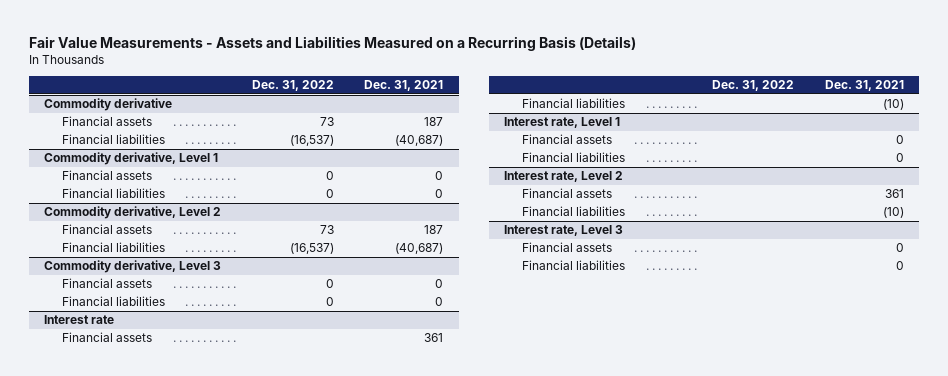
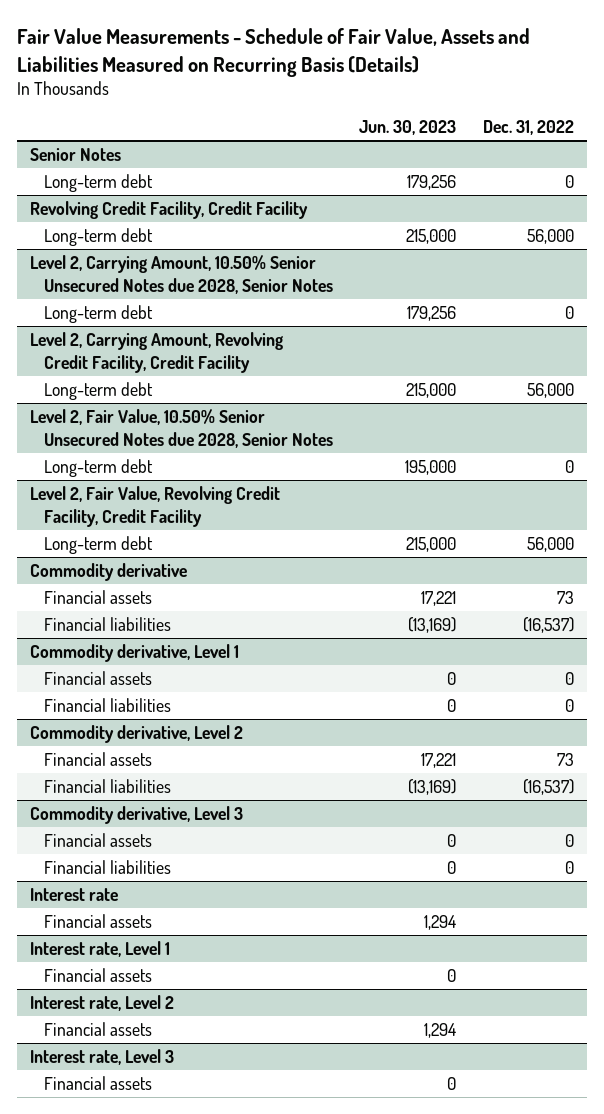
- Fair Value Measurements - Assets and Liabilities Measured on a Recurring Basis (Details)
+ Fair Value Measurements - Schedule of Fair Value, Assets and Liabilities Measured on Recurring Basis (Details)
- | Dec. 31, 2022 | Dec. 31, 2021
+ | Jun. 30, 2023 | Dec. 31, 2022
+ Senior Notes
+ Long-term debt | 179,256 | 0
+ Revolving Credit Facility, Credit Facility
+ Long-term debt | 215,000 | 56,000
+ Level 2, Carrying Amount, 10.50% Senior Unsecured Notes due 2028, Senior Notes
+ Long-term debt | 179,256 | 0
+ Level 2, Carrying Amount, Revolving Credit Facility, Credit Facility
+ Long-term debt | 215,000 | 56,000
+ Level 2, Fair Value, 10.50% Senior Unsecured Notes due 2028, Senior Notes
+ Long-term debt | 195,000 | 0
+ Level 2, Fair Value, Revolving Credit Facility, Credit Facility
+ Long-term debt | 215,000 | 56,000
@ Interest rate
- Financial liabilities | | (10)
@ Interest rate, Level 1
- Financial liabilities | | 0
@ Interest rate, Level 2
- Financial liabilities | | (10)
@ Interest rate, Level 3
- Financial liabilities | | 0

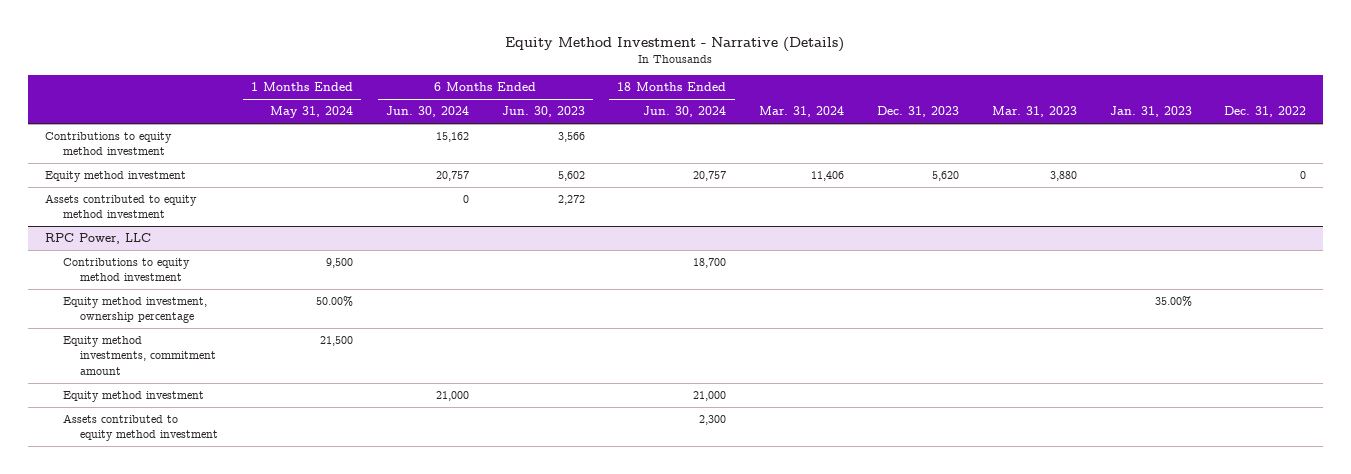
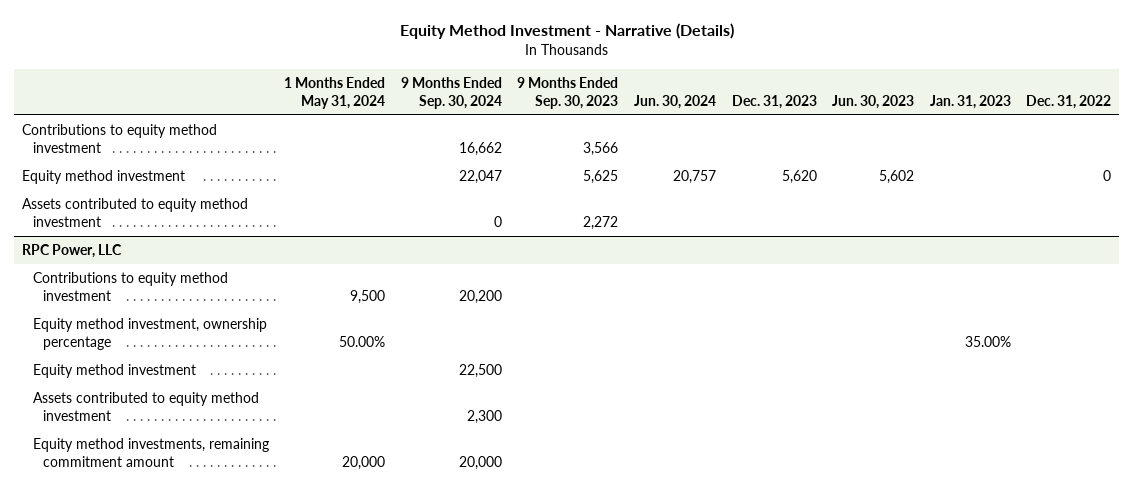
- | 1 Months Ended May 31, 2024 | 6 Months Ended Jun. 30, 2024 | 6 Months Ended Jun. 30, 2023 | 18 Months Ended Jun. 30, 2024 | Mar. 31, 2024 | Dec. 31, 2023 | Mar. 31, 2023 | Jan. 31, 2023 | Dec. 31, 2022
+ | 1 Months Ended May 31, 2024 | 9 Months Ended Sep. 30, 2024 | 9 Months Ended Sep. 30, 2023 | Jun. 30, 2024 | Dec. 31, 2023 | Jun. 30, 2023 | Jan. 31, 2023 | Dec. 31, 2022
@ RPC Power, LLC
- Equity method investments, commitment amount | 21,500 | | | | | | | |
+ Equity method investments, remaining commitment amount | 20,000 | 20,000 | | | | | |

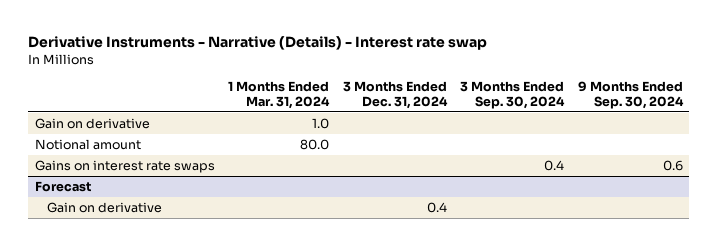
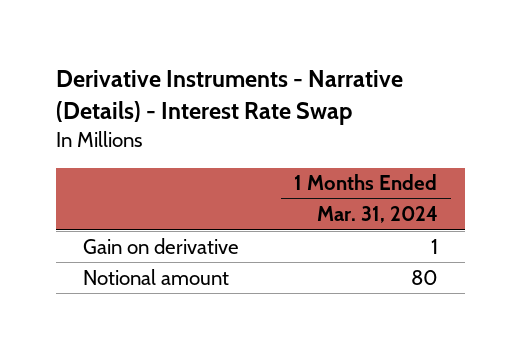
- Derivative Instruments - Narrative (Details) - Interest rate swap
+ Derivative Instruments - Narrative (Details) - Interest Rate Swap
- | 1 Months Ended Mar. 31, 2024 | 3 Months Ended Dec. 31, 2024 | 3 Months Ended Sep. 30, 2024 | 9 Months Ended Sep. 30, 2024
+ | 1 Months Ended Mar. 31, 2024
- Gain on derivative | 1.0 | | |
- Notional amount | 80.0 | | |
- Gains on interest rate swaps | | | 0.4 | 0.6
- Forecast
- Gain on derivative | | 0.4 | |
+ Gain on derivative | 1
+ Notional amount | 80

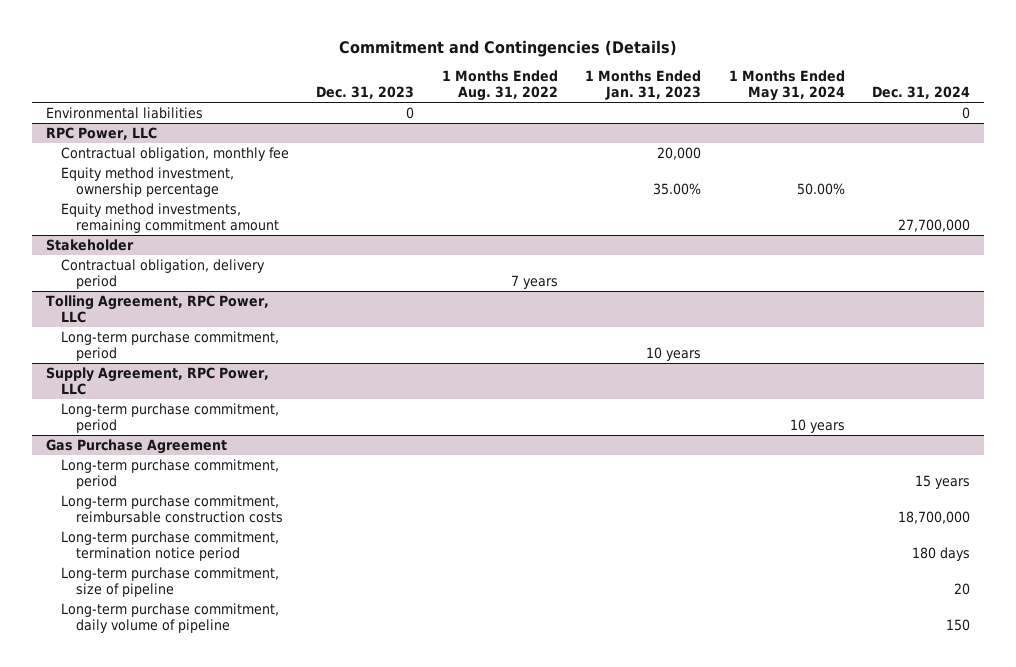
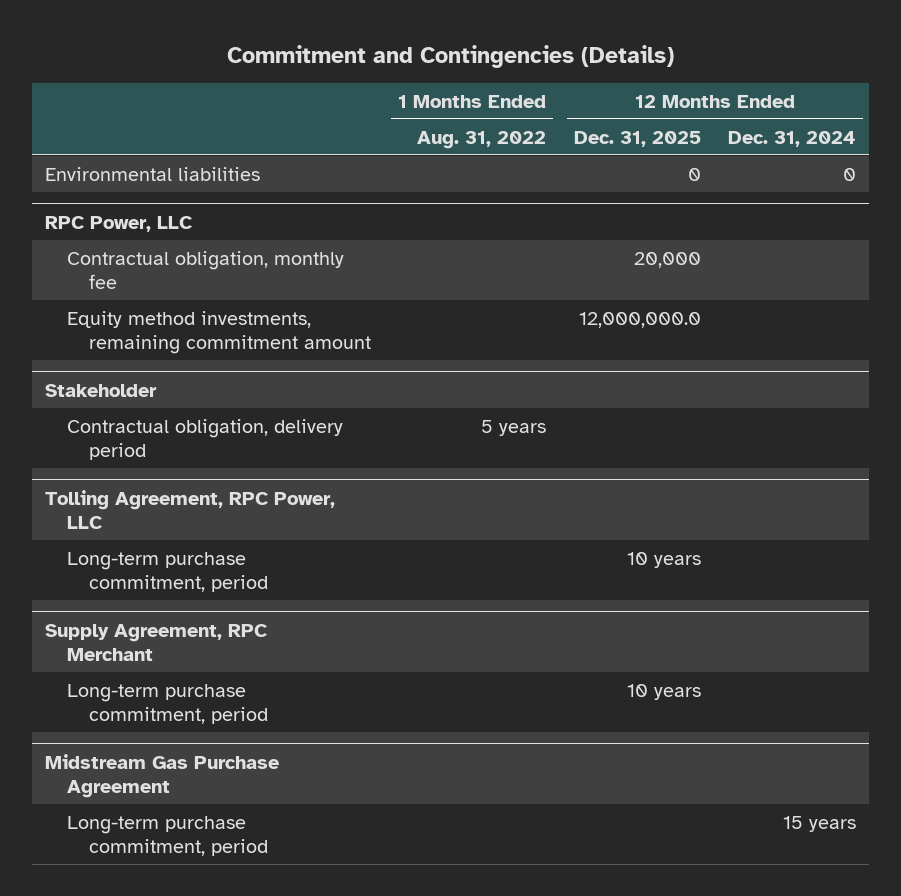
- | Dec. 31, 2023 | 1 Months Ended Aug. 31, 2022 | 1 Months Ended Jan. 31, 2023 | 1 Months Ended May 31, 2024 | Dec. 31, 2024
+ | 1 Months Ended Aug. 31, 2022 | 12 Months Ended Dec. 31, 2025 | 12 Months Ended Dec. 31, 2024
@ RPC Power, LLC
- Equity method investment, ownership percentage | | | 35.00% | 50.00% |
@ Stakeholder
- Contractual obligation, delivery period | | 7 years | | |
+ Contractual obligation, delivery period | 5 years | |
- Supply Agreement, RPC Power, LLC
+ Supply Agreement, RPC Merchant
- Gas Purchase Agreement
- Long-term purchase commitment, period | | | | | 15 years
- Long-term purchase commitment, reimbursable construction costs | | | | | 18,700,000
- Long-term purchase commitment, termination notice period | | | | | 180 days
- Long-term purchase commitment, size of pipeline | | | | | 20
- Long-term purchase commitment, daily volume of pipeline | | | | | 150
+ Midstream Gas Purchase Agreement
+ Long-term purchase commitment, period | | | 15 years

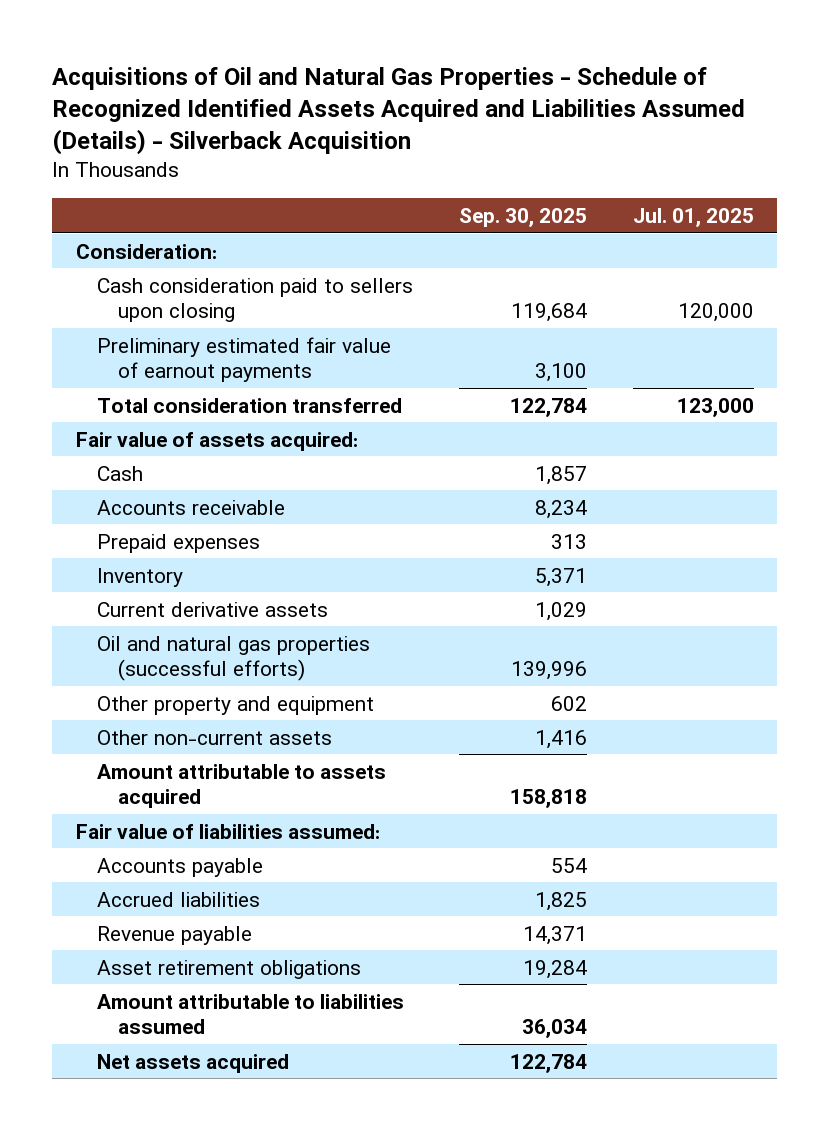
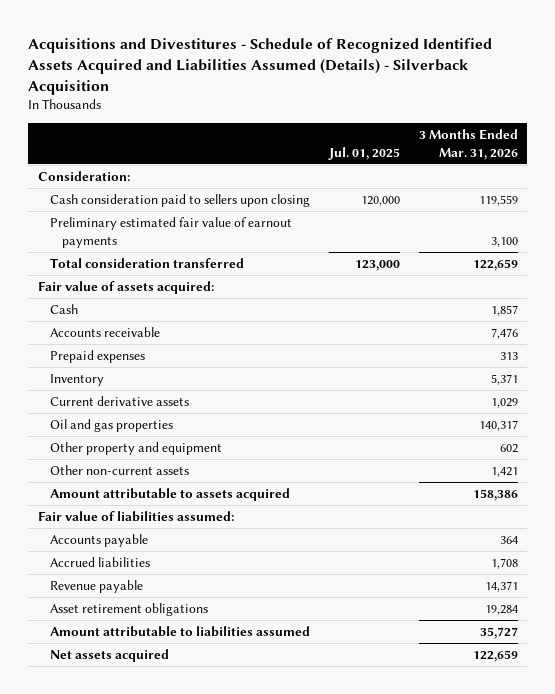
- Acquisitions of Oil and Natural Gas Properties - Schedule of Recognized Identified Assets Acquired and Liabilities Assumed (Details) - Silverback Acquisition
+ Acquisitions and Divestitures - Schedule of Recognized Identified Assets Acquired and Liabilities Assumed (Details) - Silverback Acquisition
- | Sep. 30, 2025 | Jul. 01, 2025
+ | Jul. 01, 2025 | 3 Months Ended Mar. 31, 2026
- Oil and natural gas properties (successful efforts) | 139,996 |
+ Oil and gas properties | | 140,317

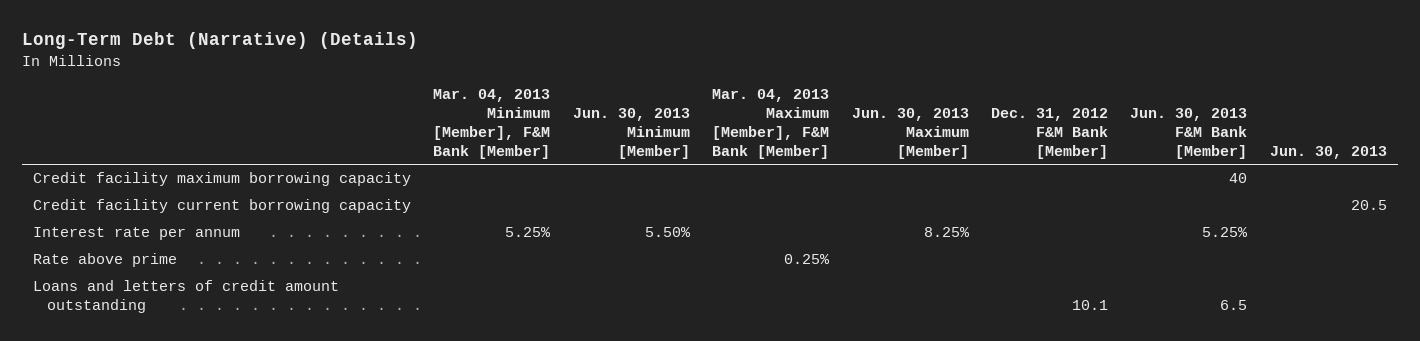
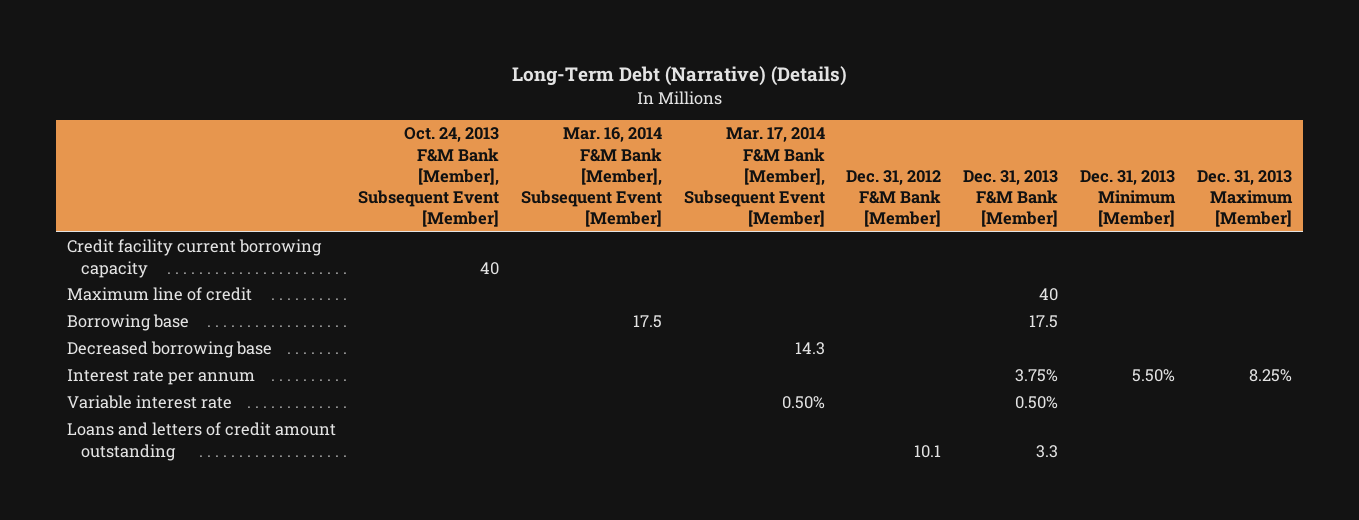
- | Mar. 04, 2013 Minimum [Member], F&M Bank [Member] | Jun. 30, 2013 Minimum [Member] | Mar. 04, 2013 Maximum [Member], F&M Bank [Member] | Jun. 30, 2013 Maximum [Member] | Dec. 31, 2012 F&M Bank [Member] | Jun. 30, 2013 F&M Bank [Member] | Jun. 30, 2013
+ | Oct. 24, 2013 F&M Bank [Member], Subsequent Event [Member] | Mar. 16, 2014 F&M Bank [Member], Subsequent Event [Member] | Mar. 17, 2014 F&M Bank [Member], Subsequent Event [Member] | Dec. 31, 2012 F&M Bank [Member] | Dec. 31, 2013 F&M Bank [Member] | Dec. 31, 2013 Minimum [Member] | Dec. 31, 2013 Maximum [Member]
- Credit facility maximum borrowing capacity | | | | | | 40 |
+ Maximum line of credit | | | | | 40 | |
+ Borrowing base | | 17.5 | | | 17.5 | |
+ Decreased borrowing base | | | 14.3 | | | |
- Rate above prime | | | 0.25% | | | |
+ Variable interest rate | | | 0.50% | | 0.50% | |

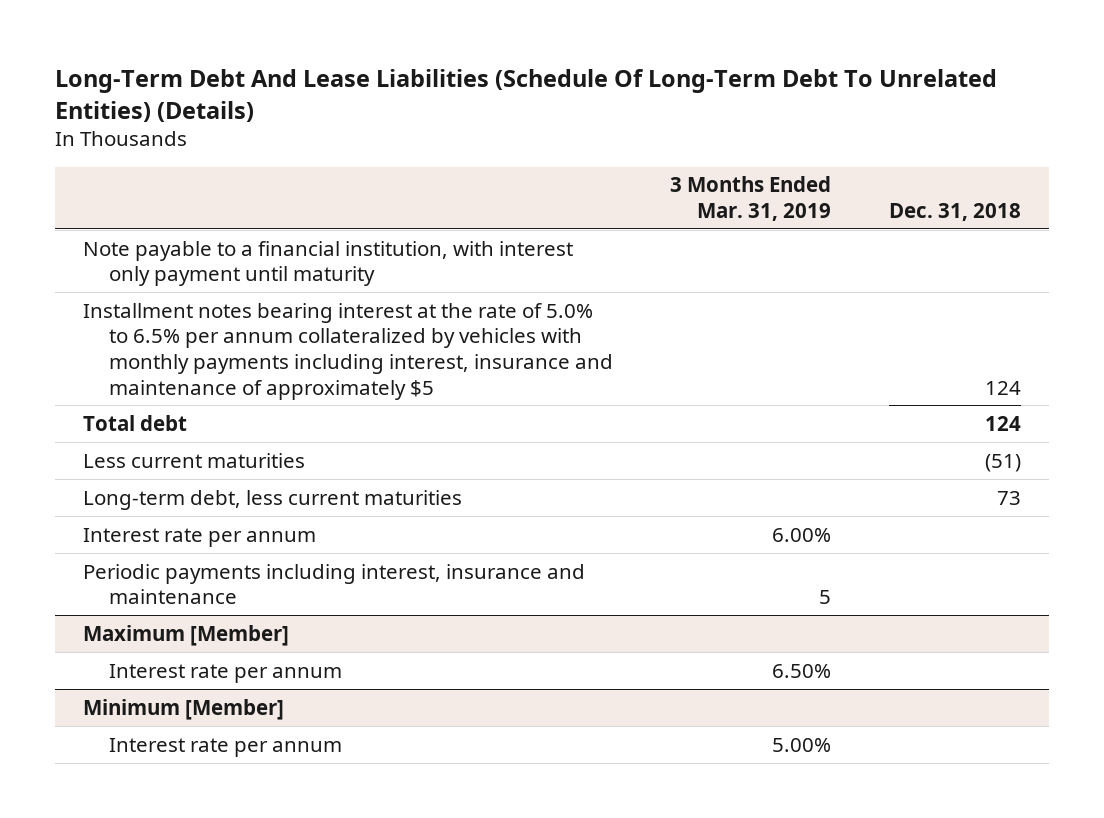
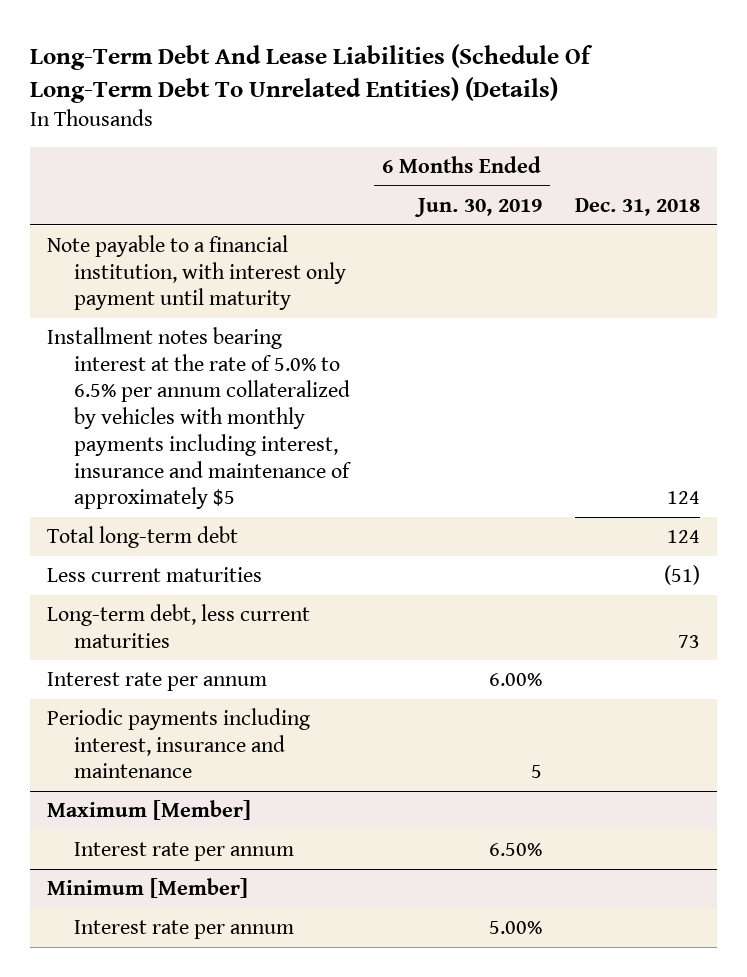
- | 3 Months Ended Mar. 31, 2019 | Dec. 31, 2018
+ | 6 Months Ended Jun. 30, 2019 | Dec. 31, 2018
- Total debt | | 124
+ Total long-term debt | | 124

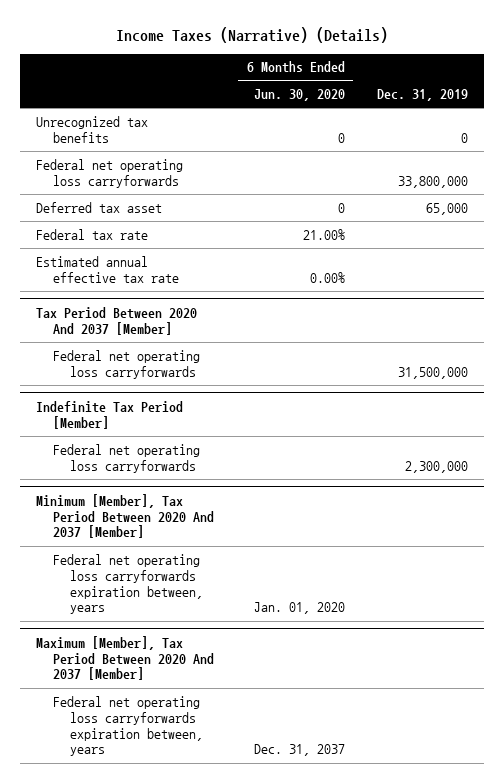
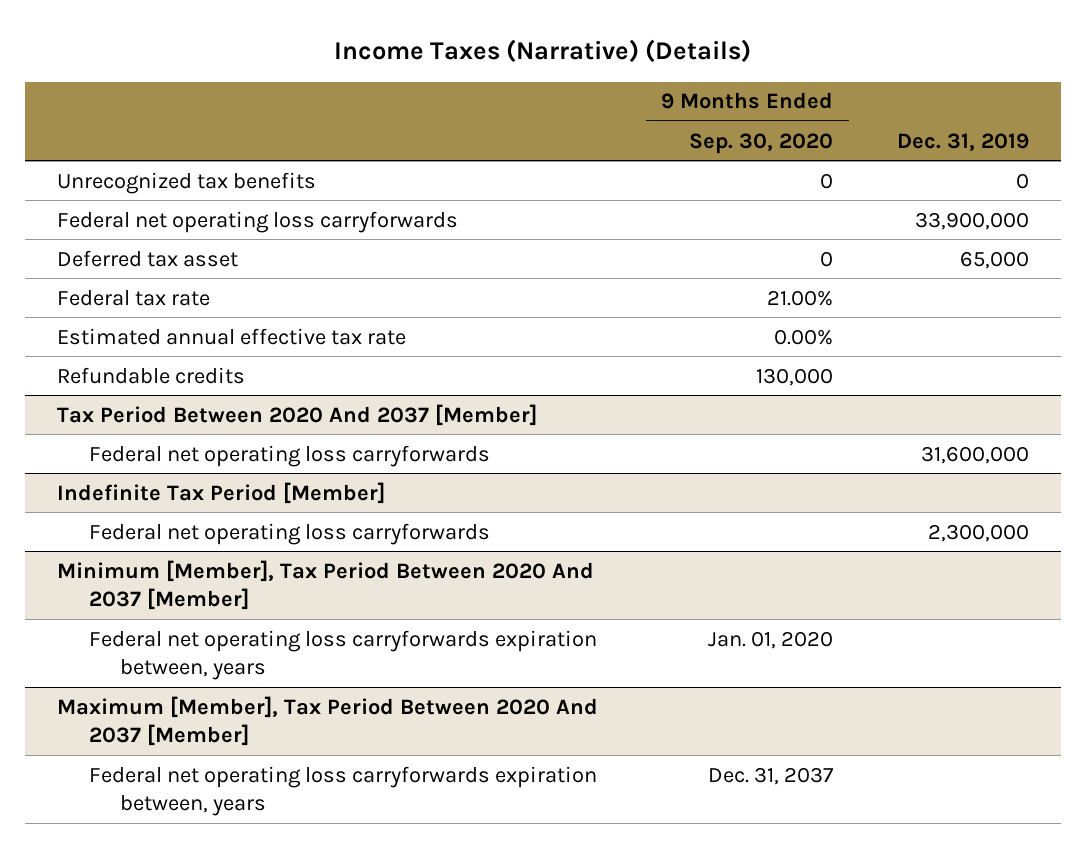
- | 6 Months Ended Jun. 30, 2020 | Dec. 31, 2019
+ | 9 Months Ended Sep. 30, 2020 | Dec. 31, 2019
- Federal net operating loss carryforwards | | 33,800,000
+ Federal net operating loss carryforwards | | 33,900,000
+ Refundable credits | 130,000 |
@ Tax Period Between 2020 And 2037 [Member]
- Federal net operating loss carryforwards | | 31,500,000
+ Federal net operating loss carryforwards | | 31,600,000

